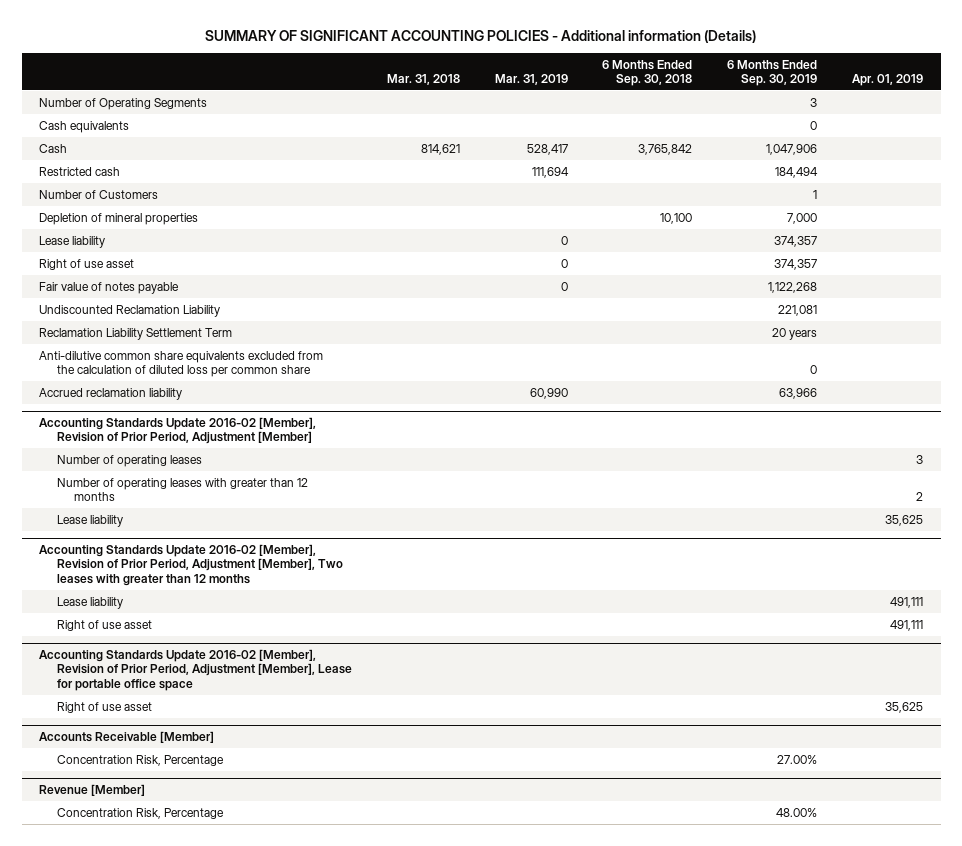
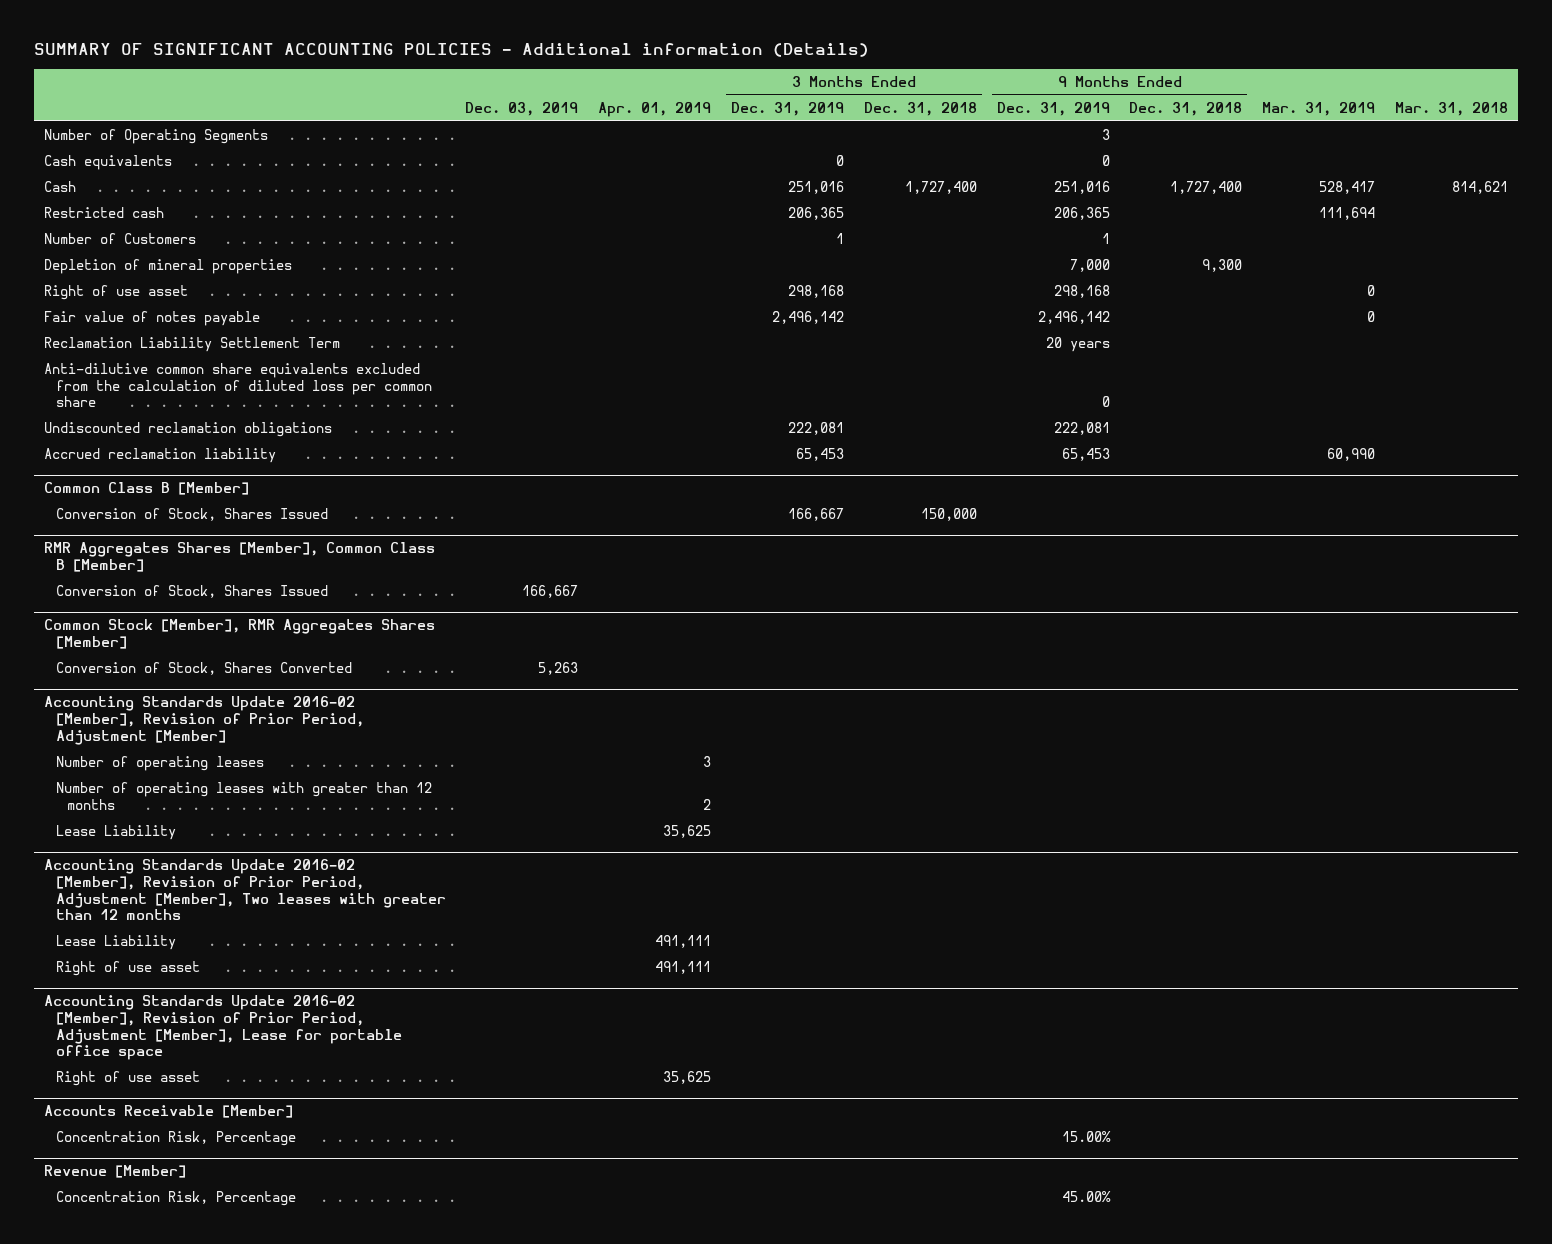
- | Mar. 31, 2018 | Mar. 31, 2019 | 6 Months Ended Sep. 30, 2018 | 6 Months Ended Sep. 30, 2019 | Apr. 01, 2019
+ | Dec. 03, 2019 | Apr. 01, 2019 | 3 Months Ended Dec. 31, 2019 | 3 Months Ended Dec. 31, 2018 | 9 Months Ended Dec. 31, 2019 | 9 Months Ended Dec. 31, 2018 | Mar. 31, 2019 | Mar. 31, 2018
- Lease liability | | 0 | | 374,357 |
- Undiscounted Reclamation Liability | | | | 221,081 |
+ Undiscounted reclamation obligations | | | 222,081 | | 222,081 | | |
+ Common Class B [Member]
+ Conversion of Stock, Shares Issued | | | 166,667 | 150,000 | | | |
+ RMR Aggregates Shares [Member], Common Class B [Member]
+ Conversion of Stock, Shares Issued | 166,667 | | | | | | |
+ Common Stock [Member], RMR Aggregates Shares [Member]
+ Conversion of Stock, Shares Converted | 5,263 | | | | | | |
@ Accounting Standards Update 2016-02 [Member], Revision of Prior Period, Adjustment [Member]
- Lease liability | | | | | 35,625
+ Lease Liability | | 35,625 | | | | | |
@ Accounting Standards Update 2016-02 [Member], Revision of Prior Period, Adjustment [Member], Two leases with greater than 12 months
- Lease liability | | | | | 491,111
+ Lease Liability | | 491,111 | | | | | |

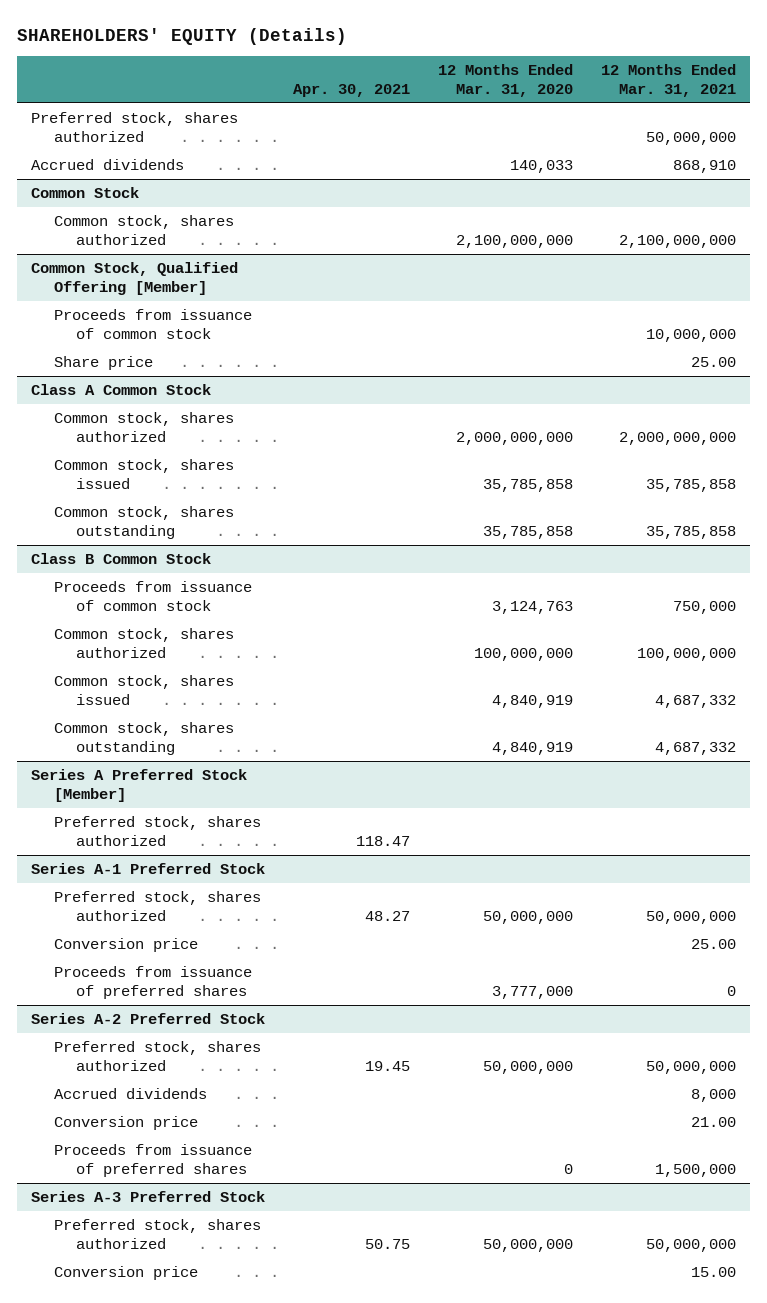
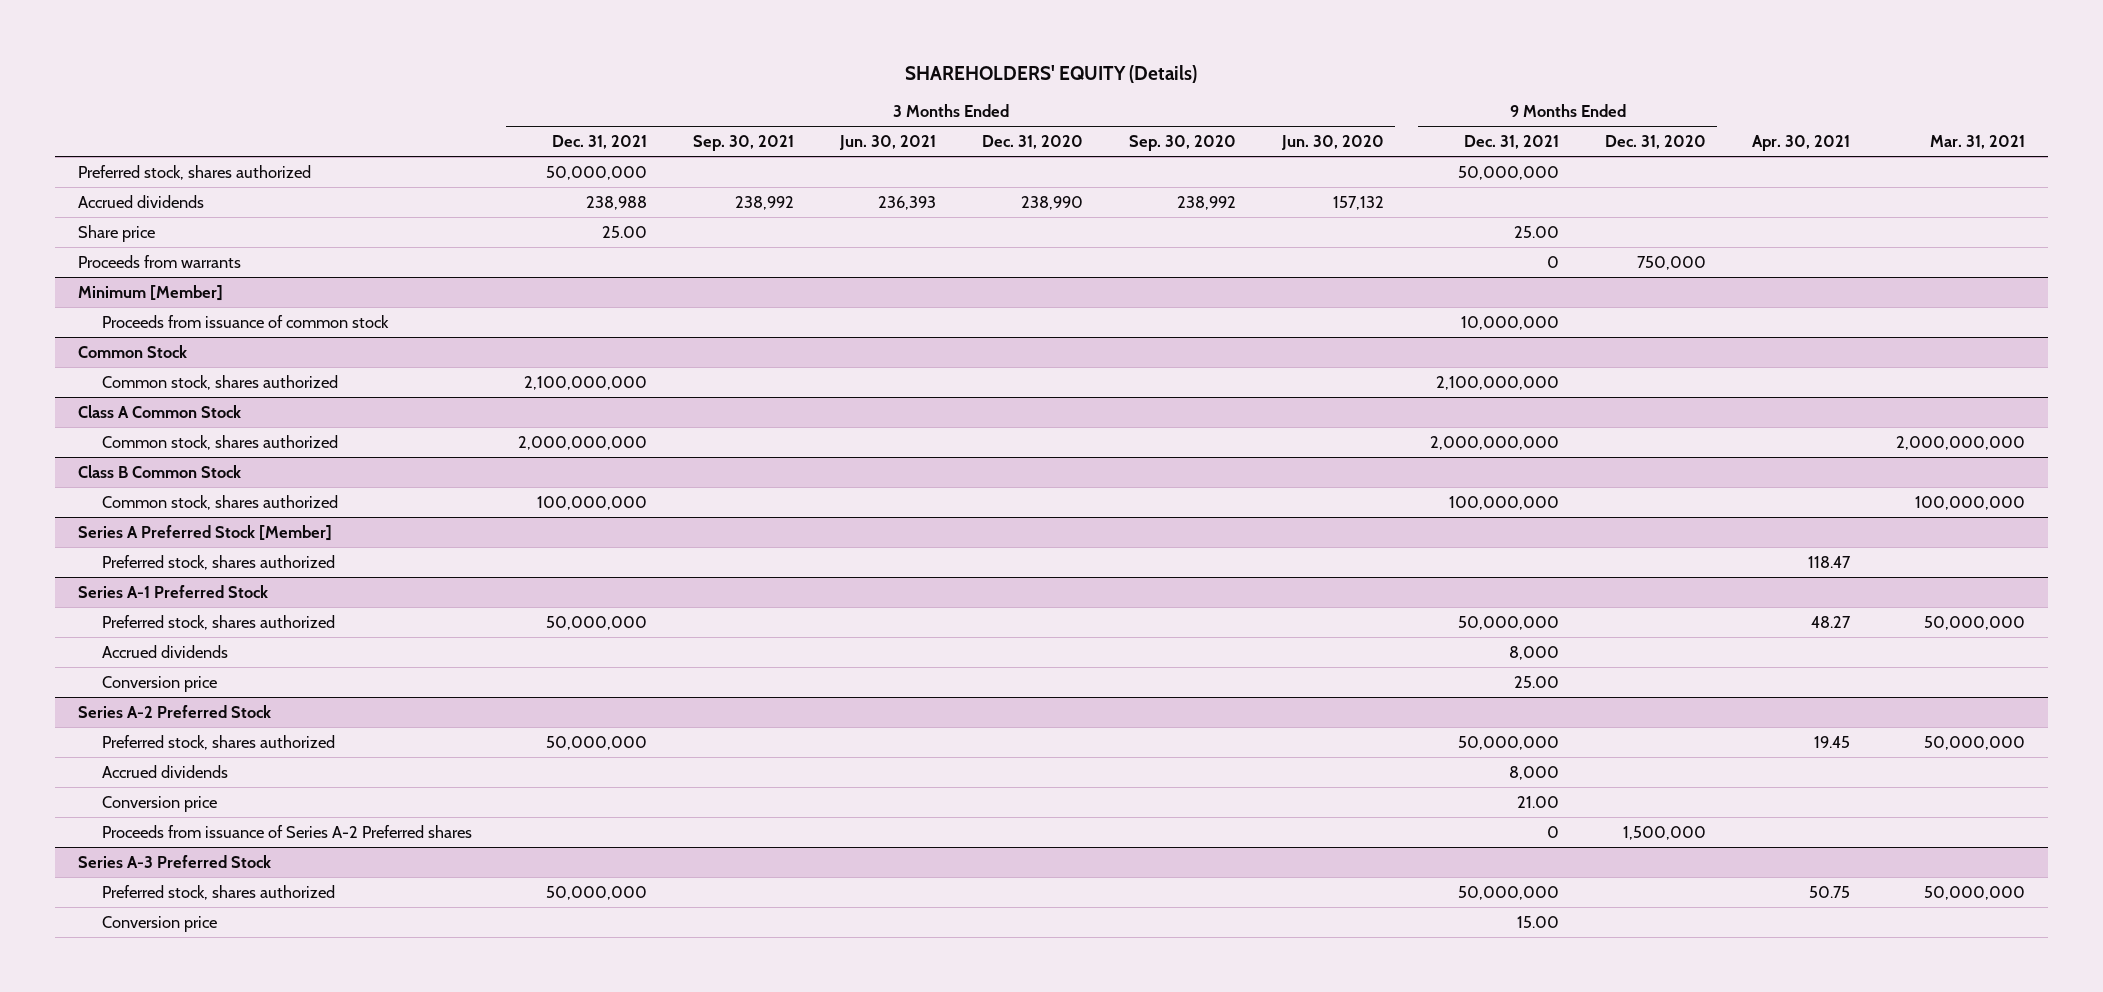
- | Apr. 30, 2021 | 12 Months Ended Mar. 31, 2020 | 12 Months Ended Mar. 31, 2021
+ | 3 Months Ended Dec. 31, 2021 | 3 Months Ended Sep. 30, 2021 | 3 Months Ended Jun. 30, 2021 | 3 Months Ended Dec. 31, 2020 | 3 Months Ended Sep. 30, 2020 | 3 Months Ended Jun. 30, 2020 | 9 Months Ended Dec. 31, 2021 | 9 Months Ended Dec. 31, 2020 | Apr. 30, 2021 | Mar. 31, 2021
+ Share price | 25.00 | | | | | | 25.00 | | |
+ Proceeds from warrants | | | | | | | 0 | 750,000 | |
+ Minimum [Member]
+ Proceeds from issuance of common stock | | | | | | | 10,000,000 | | |
- Common Stock, Qualified Offering [Member]
- Proceeds from issuance of common stock | | | 10,000,000
- Share price | | | 25.00
@ Class A Common Stock
- Common stock, shares issued | | 35,785,858 | 35,785,858
- Common stock, shares outstanding | | 35,785,858 | 35,785,858
@ Class B Common Stock
- Proceeds from issuance of common stock | | 3,124,763 | 750,000
- Common stock, shares issued | | 4,840,919 | 4,687,332
- Common stock, shares outstanding | | 4,840,919 | 4,687,332
@ Series A-1 Preferred Stock
+ Accrued dividends | | | | | | | 8,000 | | |
- Proceeds from issuance of preferred shares | | 3,777,000 | 0
@ Series A-2 Preferred Stock
- Proceeds from issuance of preferred shares | | 0 | 1,500,000
+ Proceeds from issuance of Series A-2 Preferred shares | | | | | | | 0 | 1,500,000 | |

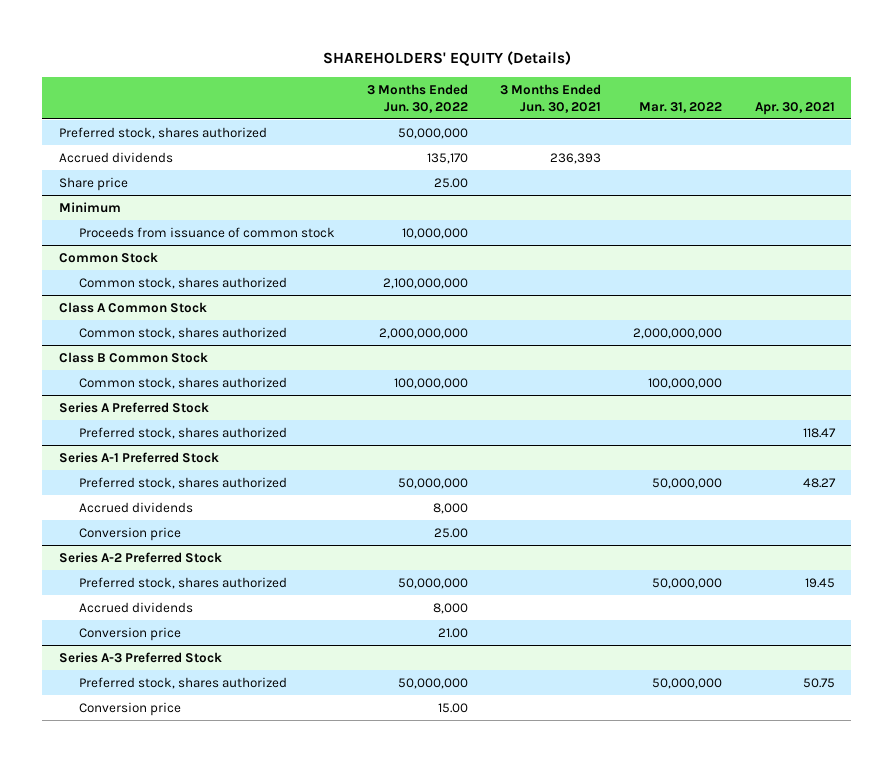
- | 3 Months Ended Dec. 31, 2021 | 3 Months Ended Sep. 30, 2021 | 3 Months Ended Jun. 30, 2021 | 3 Months Ended Dec. 31, 2020 | 3 Months Ended Sep. 30, 2020 | 3 Months Ended Jun. 30, 2020 | 9 Months Ended Dec. 31, 2021 | 9 Months Ended Dec. 31, 2020 | Apr. 30, 2021 | Mar. 31, 2021
+ | 3 Months Ended Jun. 30, 2022 | 3 Months Ended Jun. 30, 2021 | Mar. 31, 2022 | Apr. 30, 2021
- Proceeds from warrants | | | | | | | 0 | 750,000 | |
- Minimum [Member]
+ Minimum
- Series A Preferred Stock [Member]
+ Series A Preferred Stock
@ Series A-2 Preferred Stock
- Proceeds from issuance of Series A-2 Preferred shares | | | | | | | 0 | 1,500,000 | |

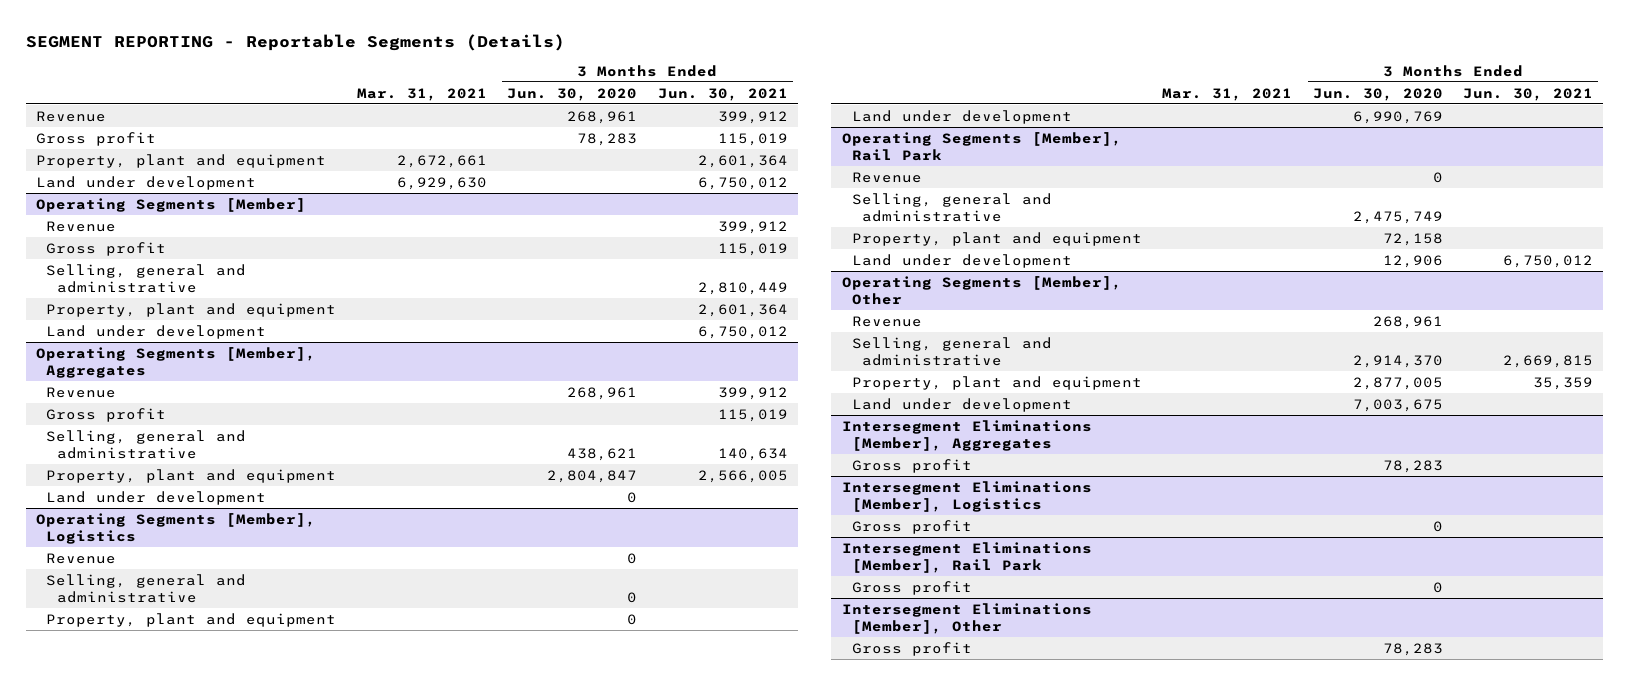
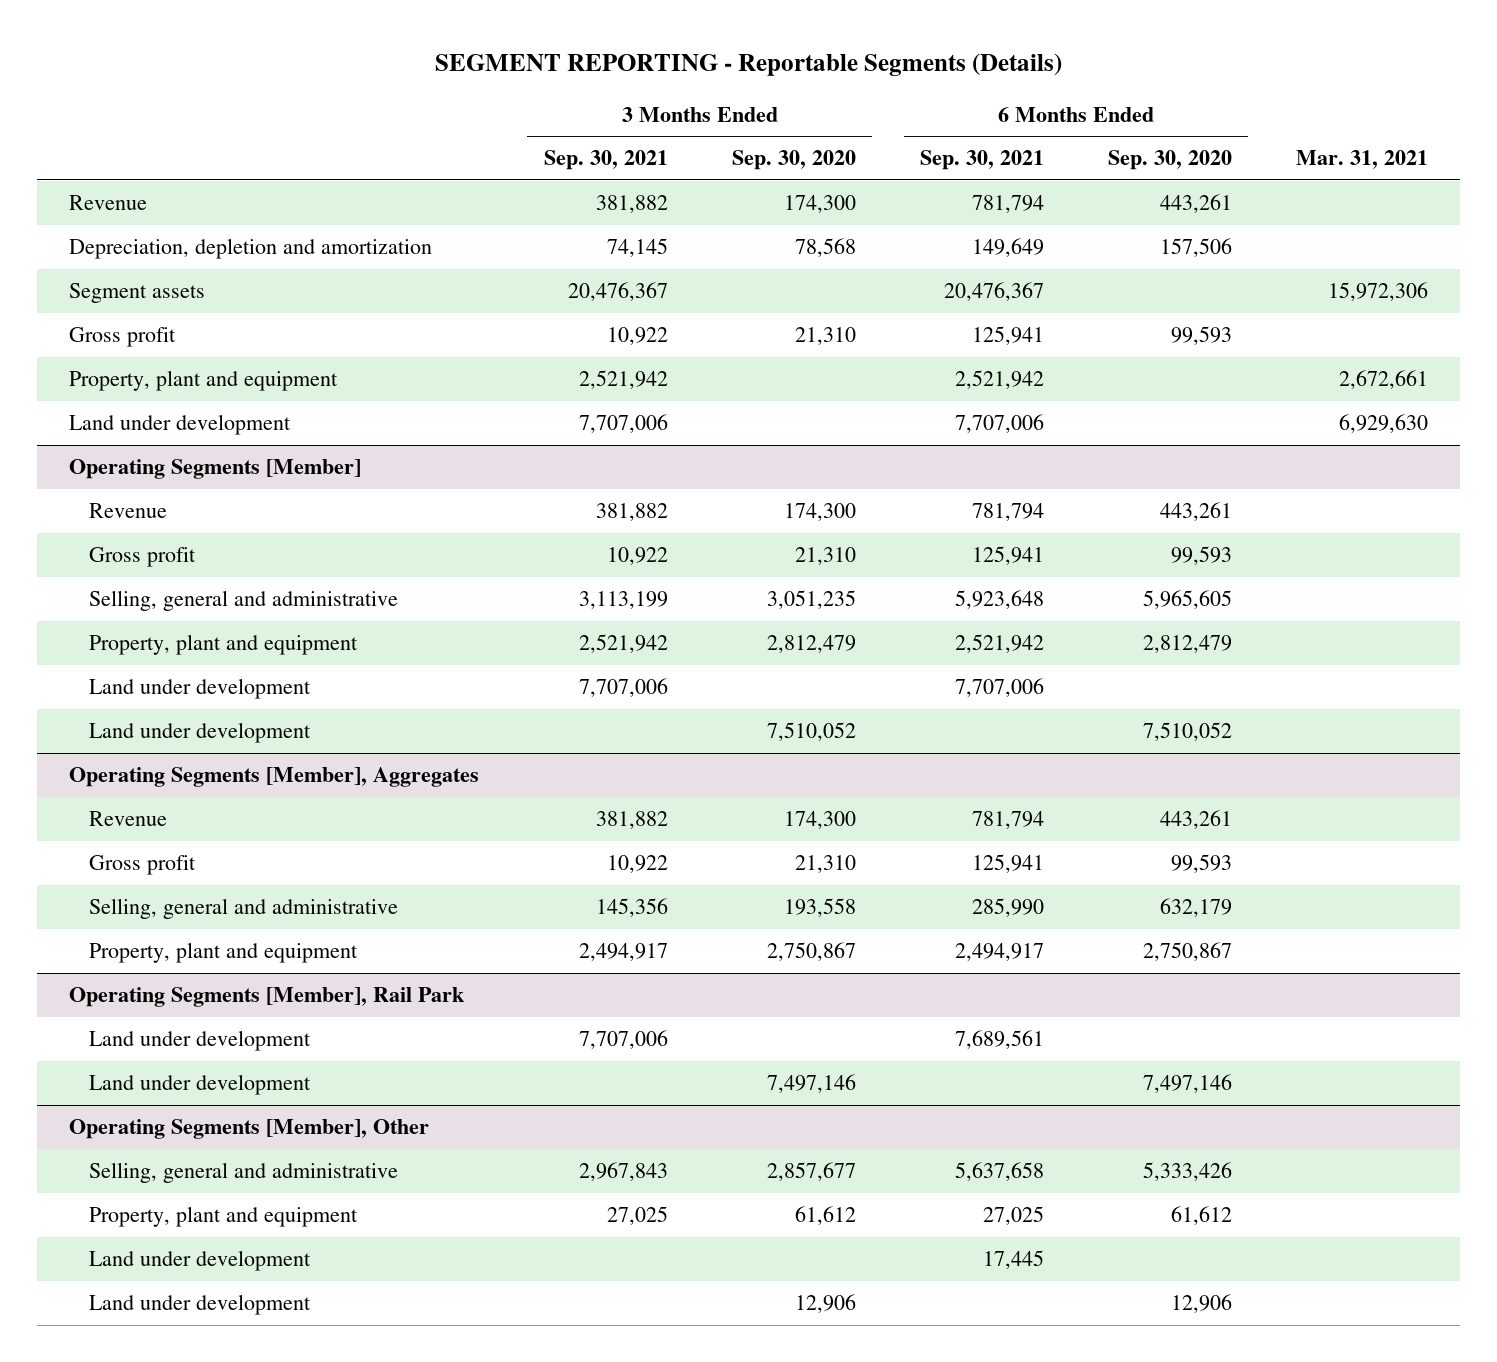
- | Mar. 31, 2021 | 3 Months Ended Jun. 30, 2020 | 3 Months Ended Jun. 30, 2021
+ | 3 Months Ended Sep. 30, 2021 | 3 Months Ended Sep. 30, 2020 | 6 Months Ended Sep. 30, 2021 | 6 Months Ended Sep. 30, 2020 | Mar. 31, 2021
+ Depreciation, depletion and amortization | 74,145 | 78,568 | 149,649 | 157,506 |
+ Segment assets | 20,476,367 | | 20,476,367 | | 15,972,306
@ Operating Segments [Member]
+ Land under development | | 7,510,052 | | 7,510,052 |
@ Operating Segments [Member], Aggregates
- Land under development | | 0 |
- Operating Segments [Member], Logistics
- Revenue | | 0 |
- Selling, general and administrative | | 0 |
- Property, plant and equipment | | 0 |
- Land under development | | 6,990,769 |
@ Operating Segments [Member], Rail Park
- Revenue | | 0 |
- Selling, general and administrative | | 2,475,749 |
- Property, plant and equipment | | 72,158 |
+ Land under development | | 7,497,146 | | 7,497,146 |
@ Operating Segments [Member], Other
- Revenue | | 268,961 |
- Intersegment Eliminations [Member], Aggregates
- Gross profit | | 78,283 |
- Intersegment Eliminations [Member], Logistics
- Gross profit | | 0 |
- Intersegment Eliminations [Member], Rail Park
- Gross profit | | 0 |
- Intersegment Eliminations [Member], Other
- Gross profit | | 78,283 |
@ Operating Segments [Member], Other
+ Land under development | | 12,906 | | 12,906 |

